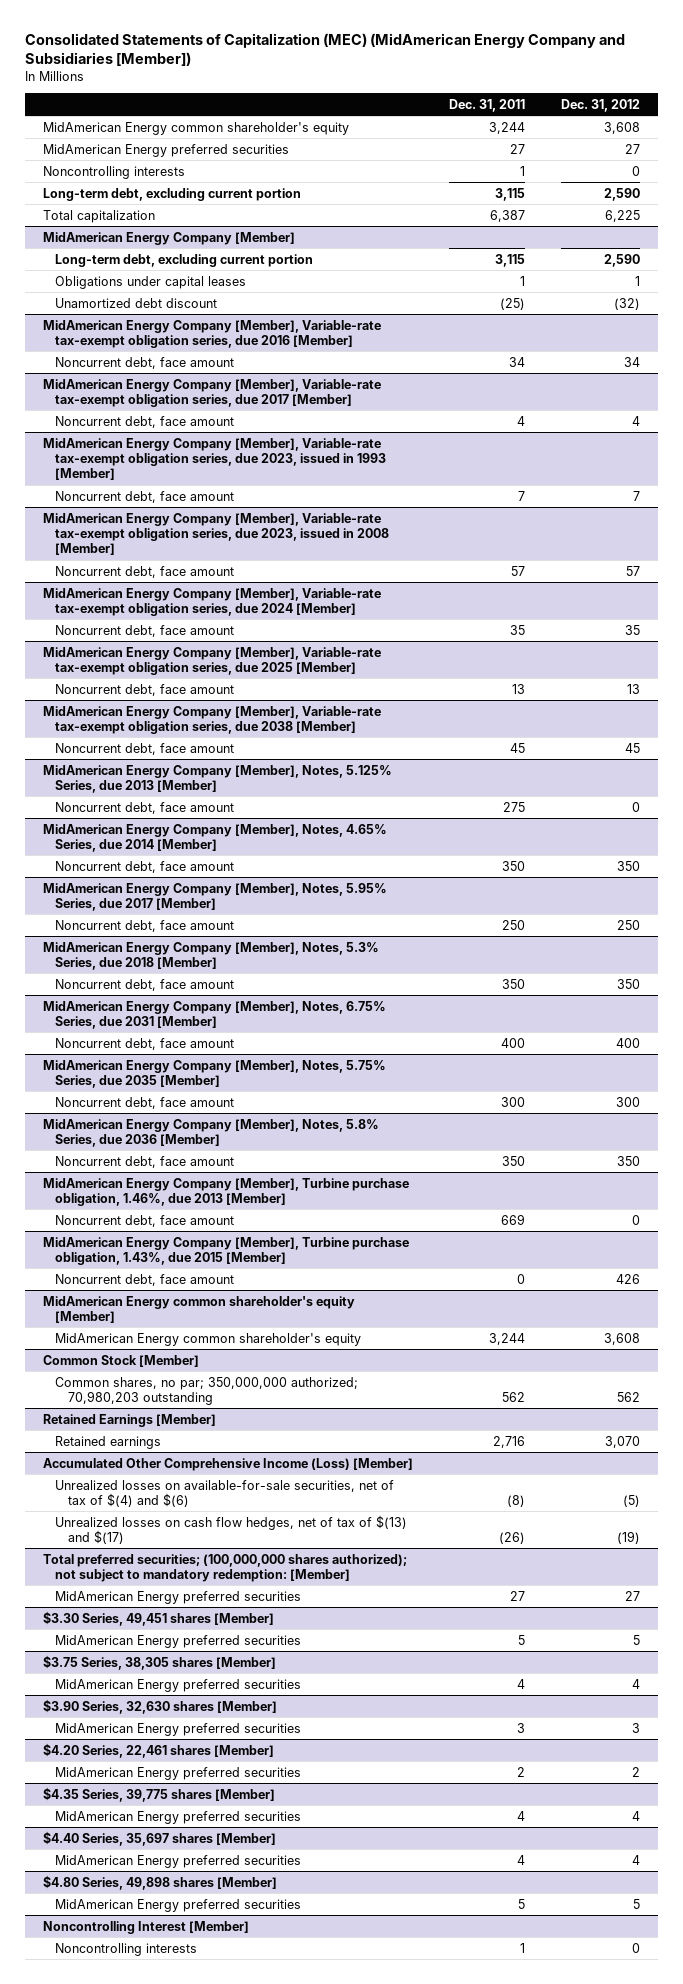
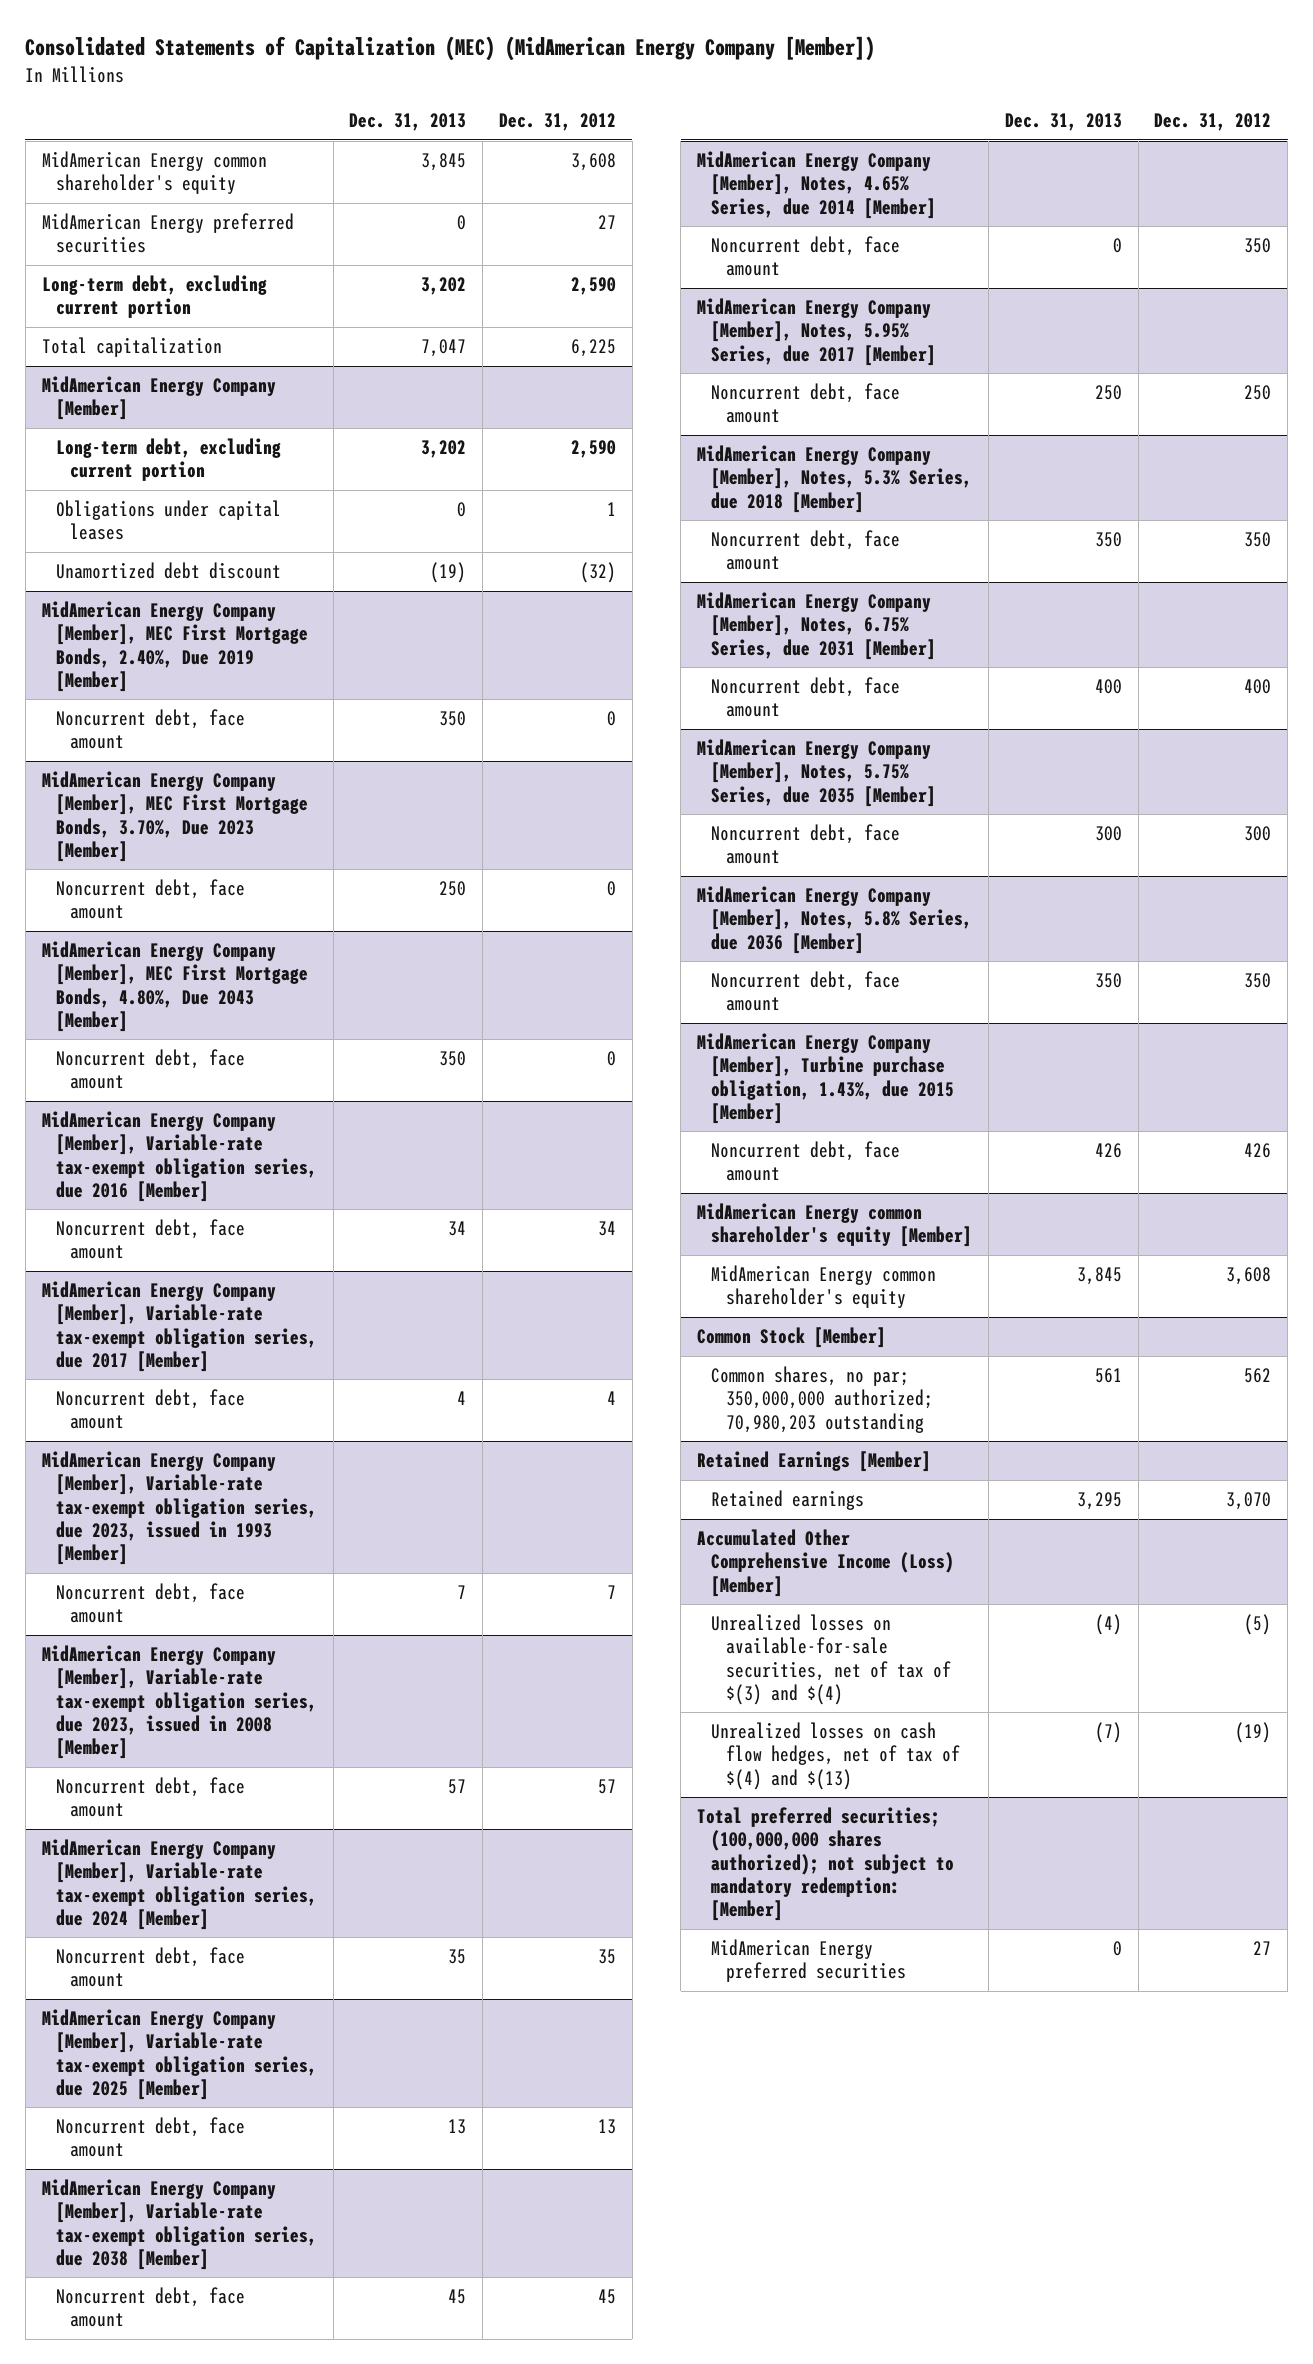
- Consolidated Statements of Capitalization (MEC) (MidAmerican Energy Company and Subsidiaries [Member])
+ Consolidated Statements of Capitalization (MEC) (MidAmerican Energy Company [Member])
- | Dec. 31, 2011 | Dec. 31, 2012
+ | Dec. 31, 2013 | Dec. 31, 2012
- Noncontrolling interests | 1 | 0
+ MidAmerican Energy Company [Member], MEC First Mortgage Bonds, 2.40%, Due 2019 [Member]
+ Noncurrent debt, face amount | 350 | 0
+ MidAmerican Energy Company [Member], MEC First Mortgage Bonds, 3.70%, Due 2023 [Member]
+ Noncurrent debt, face amount | 250 | 0
+ MidAmerican Energy Company [Member], MEC First Mortgage Bonds, 4.80%, Due 2043 [Member]
+ Noncurrent debt, face amount | 350 | 0
- MidAmerican Energy Company [Member], Notes, 5.125% Series, due 2013 [Member]
- Noncurrent debt, face amount | 275 | 0
- MidAmerican Energy Company [Member], Turbine purchase obligation, 1.46%, due 2013 [Member]
- Noncurrent debt, face amount | 669 | 0
@ Accumulated Other Comprehensive Income (Loss) [Member]
- Unrealized losses on available-for-sale securities, net of tax of $(4) and $(6) | (8) | (5)
- Unrealized losses on cash flow hedges, net of tax of $(13) and $(17) | (26) | (19)
+ Unrealized losses on available-for-sale securities, net of tax of $(3) and $(4) | (4) | (5)
+ Unrealized losses on cash flow hedges, net of tax of $(4) and $(13) | (7) | (19)
- $3.30 Series, 49,451 shares [Member]
- MidAmerican Energy preferred securities | 5 | 5
- $3.75 Series, 38,305 shares [Member]
- MidAmerican Energy preferred securities | 4 | 4
- $3.90 Series, 32,630 shares [Member]
- MidAmerican Energy preferred securities | 3 | 3
- $4.20 Series, 22,461 shares [Member]
- MidAmerican Energy preferred securities | 2 | 2
- $4.35 Series, 39,775 shares [Member]
- MidAmerican Energy preferred securities | 4 | 4
- $4.40 Series, 35,697 shares [Member]
- MidAmerican Energy preferred securities | 4 | 4
- $4.80 Series, 49,898 shares [Member]
- MidAmerican Energy preferred securities | 5 | 5
- Noncontrolling Interest [Member]
- Noncontrolling interests | 1 | 0

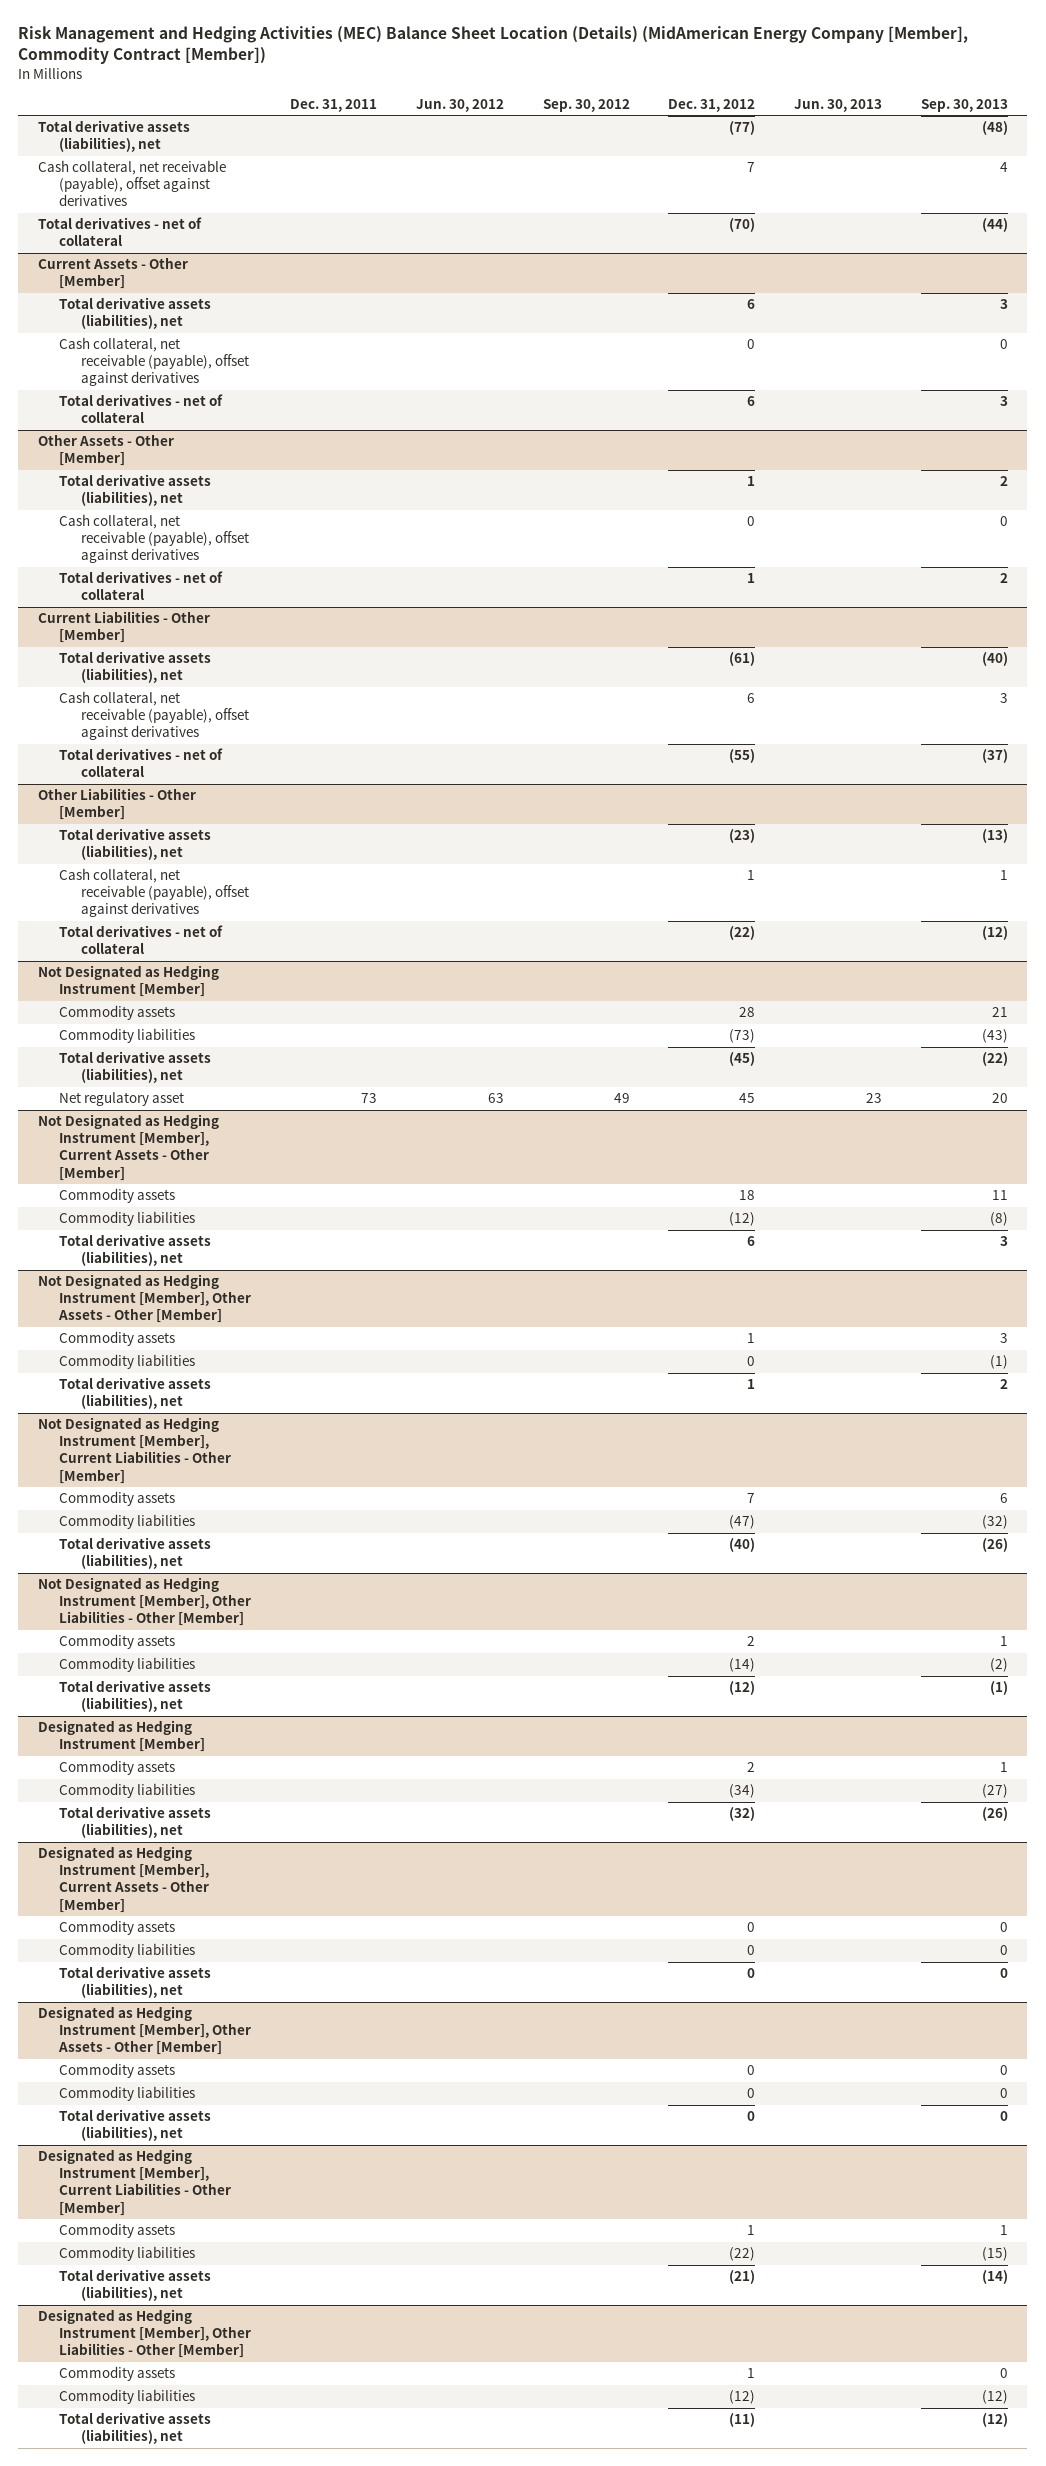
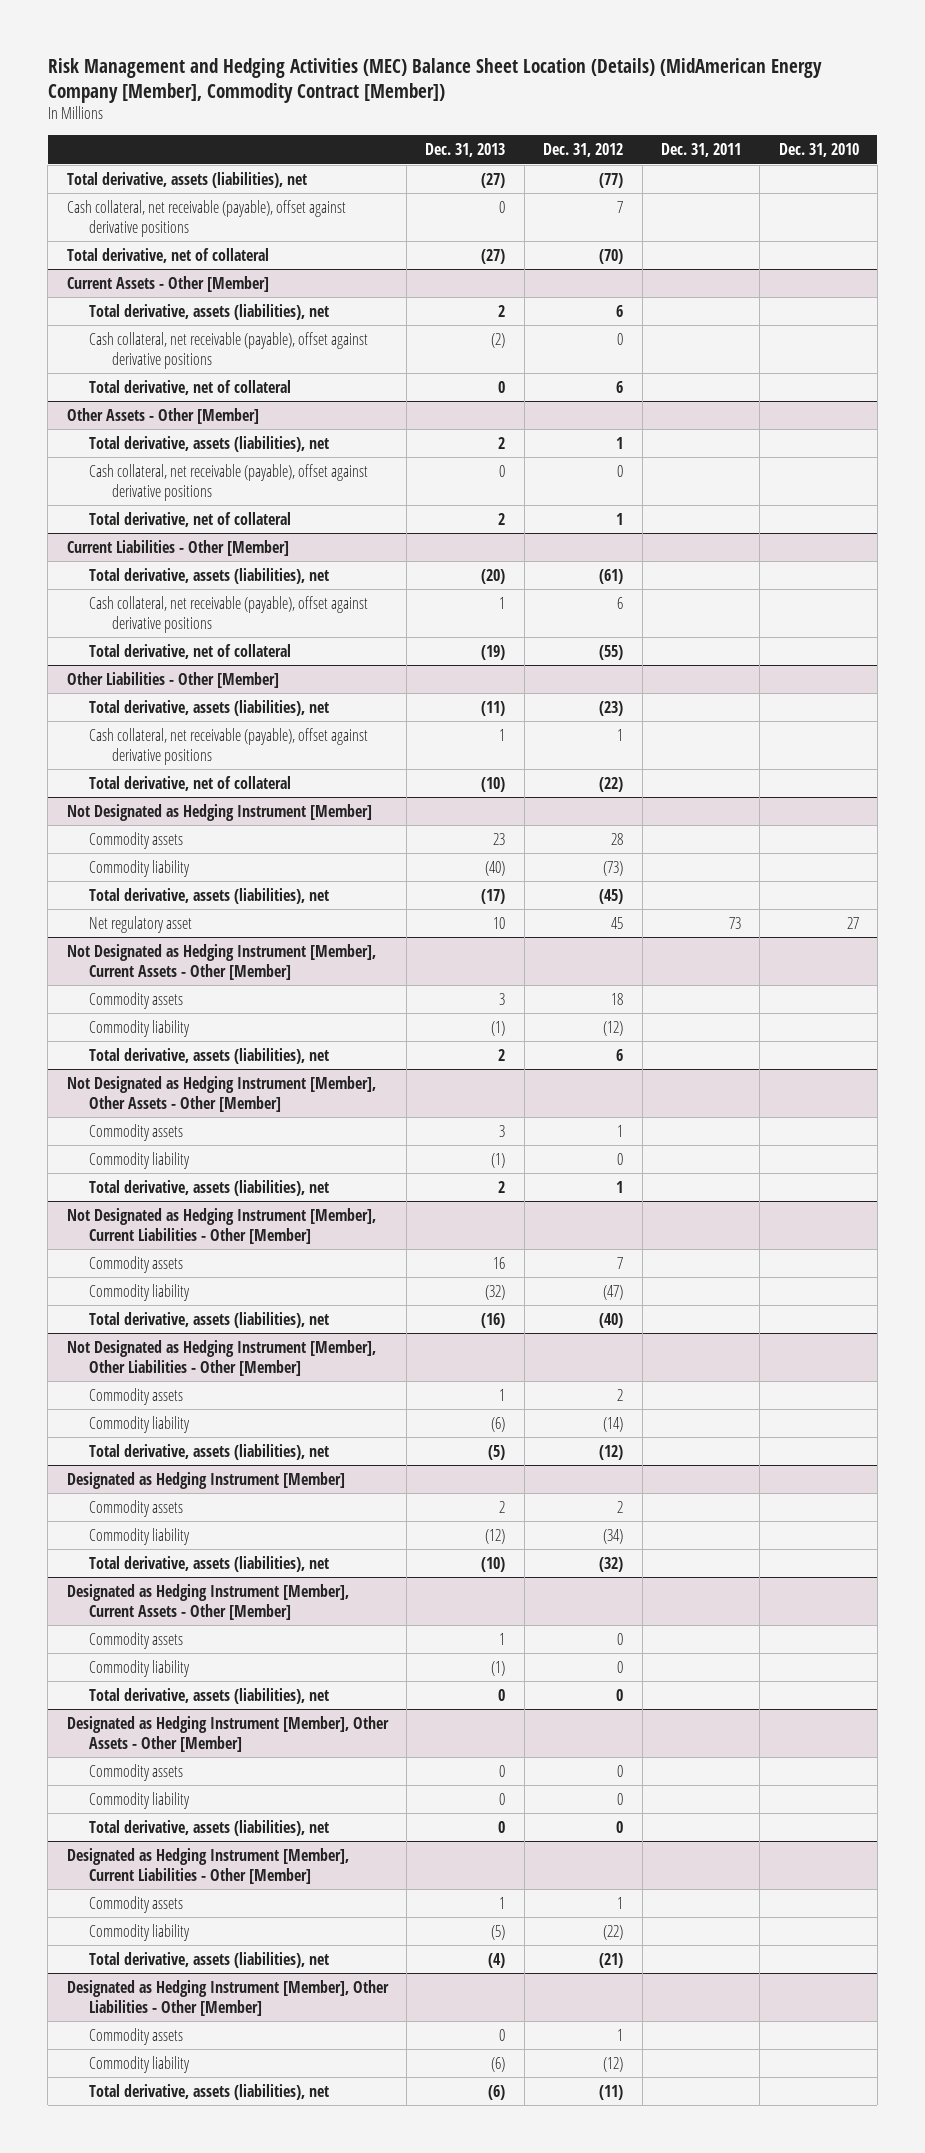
- | Dec. 31, 2011 | Jun. 30, 2012 | Sep. 30, 2012 | Dec. 31, 2012 | Jun. 30, 2013 | Sep. 30, 2013
+ | Dec. 31, 2013 | Dec. 31, 2012 | Dec. 31, 2011 | Dec. 31, 2010
- Total derivative assets (liabilities), net | | | | (77) | | (48)
- Cash collateral, net receivable (payable), offset against derivatives | | | | 7 | | 4
- Total derivatives - net of collateral | | | | (70) | | (44)
+ Total derivative, assets (liabilities), net | (27) | (77) | |
+ Cash collateral, net receivable (payable), offset against derivative positions | 0 | 7 | |
+ Total derivative, net of collateral | (27) | (70) | |
@ Current Assets - Other [Member]
- Total derivative assets (liabilities), net | | | | 6 | | 3
- Cash collateral, net receivable (payable), offset against derivatives | | | | 0 | | 0
- Total derivatives - net of collateral | | | | 6 | | 3
+ Total derivative, assets (liabilities), net | 2 | 6 | |
+ Cash collateral, net receivable (payable), offset against derivative positions | (2) | 0 | |
+ Total derivative, net of collateral | 0 | 6 | |
@ Other Assets - Other [Member]
- Total derivative assets (liabilities), net | | | | 1 | | 2
- Cash collateral, net receivable (payable), offset against derivatives | | | | 0 | | 0
- Total derivatives - net of collateral | | | | 1 | | 2
+ Total derivative, assets (liabilities), net | 2 | 1 | |
+ Cash collateral, net receivable (payable), offset against derivative positions | 0 | 0 | |
+ Total derivative, net of collateral | 2 | 1 | |
@ Current Liabilities - Other [Member]
- Total derivative assets (liabilities), net | | | | (61) | | (40)
- Cash collateral, net receivable (payable), offset against derivatives | | | | 6 | | 3
- Total derivatives - net of collateral | | | | (55) | | (37)
+ Total derivative, assets (liabilities), net | (20) | (61) | |
+ Cash collateral, net receivable (payable), offset against derivative positions | 1 | 6 | |
+ Total derivative, net of collateral | (19) | (55) | |
@ Other Liabilities - Other [Member]
- Total derivative assets (liabilities), net | | | | (23) | | (13)
- Cash collateral, net receivable (payable), offset against derivatives | | | | 1 | | 1
- Total derivatives - net of collateral | | | | (22) | | (12)
+ Total derivative, assets (liabilities), net | (11) | (23) | |
+ Cash collateral, net receivable (payable), offset against derivative positions | 1 | 1 | |
+ Total derivative, net of collateral | (10) | (22) | |
@ Not Designated as Hedging Instrument [Member]
- Commodity liabilities | | | | (73) | | (43)
- Total derivative assets (liabilities), net | | | | (45) | | (22)
+ Commodity liability | (40) | (73) | |
+ Total derivative, assets (liabilities), net | (17) | (45) | |
@ Not Designated as Hedging Instrument [Member], Current Assets - Other [Member]
- Commodity liabilities | | | | (12) | | (8)
- Total derivative assets (liabilities), net | | | | 6 | | 3
+ Commodity liability | (1) | (12) | |
+ Total derivative, assets (liabilities), net | 2 | 6 | |
@ Not Designated as Hedging Instrument [Member], Other Assets - Other [Member]
- Commodity liabilities | | | | 0 | | (1)
- Total derivative assets (liabilities), net | | | | 1 | | 2
+ Commodity liability | (1) | 0 | |
+ Total derivative, assets (liabilities), net | 2 | 1 | |
@ Not Designated as Hedging Instrument [Member], Current Liabilities - Other [Member]
- Commodity liabilities | | | | (47) | | (32)
- Total derivative assets (liabilities), net | | | | (40) | | (26)
+ Commodity liability | (32) | (47) | |
+ Total derivative, assets (liabilities), net | (16) | (40) | |
@ Not Designated as Hedging Instrument [Member], Other Liabilities - Other [Member]
- Commodity liabilities | | | | (14) | | (2)
- Total derivative assets (liabilities), net | | | | (12) | | (1)
+ Commodity liability | (6) | (14) | |
+ Total derivative, assets (liabilities), net | (5) | (12) | |
@ Designated as Hedging Instrument [Member]
- Commodity liabilities | | | | (34) | | (27)
- Total derivative assets (liabilities), net | | | | (32) | | (26)
+ Commodity liability | (12) | (34) | |
+ Total derivative, assets (liabilities), net | (10) | (32) | |
@ Designated as Hedging Instrument [Member], Current Assets - Other [Member]
- Commodity liabilities | | | | 0 | | 0
- Total derivative assets (liabilities), net | | | | 0 | | 0
+ Commodity liability | (1) | 0 | |
+ Total derivative, assets (liabilities), net | 0 | 0 | |
@ Designated as Hedging Instrument [Member], Other Assets - Other [Member]
- Commodity liabilities | | | | 0 | | 0
- Total derivative assets (liabilities), net | | | | 0 | | 0
+ Commodity liability | 0 | 0 | |
+ Total derivative, assets (liabilities), net | 0 | 0 | |
@ Designated as Hedging Instrument [Member], Current Liabilities - Other [Member]
- Commodity liabilities | | | | (22) | | (15)
- Total derivative assets (liabilities), net | | | | (21) | | (14)
+ Commodity liability | (5) | (22) | |
+ Total derivative, assets (liabilities), net | (4) | (21) | |
@ Designated as Hedging Instrument [Member], Other Liabilities - Other [Member]
- Commodity liabilities | | | | (12) | | (12)
- Total derivative assets (liabilities), net | | | | (11) | | (12)
+ Commodity liability | (6) | (12) | |
+ Total derivative, assets (liabilities), net | (6) | (11) | |

